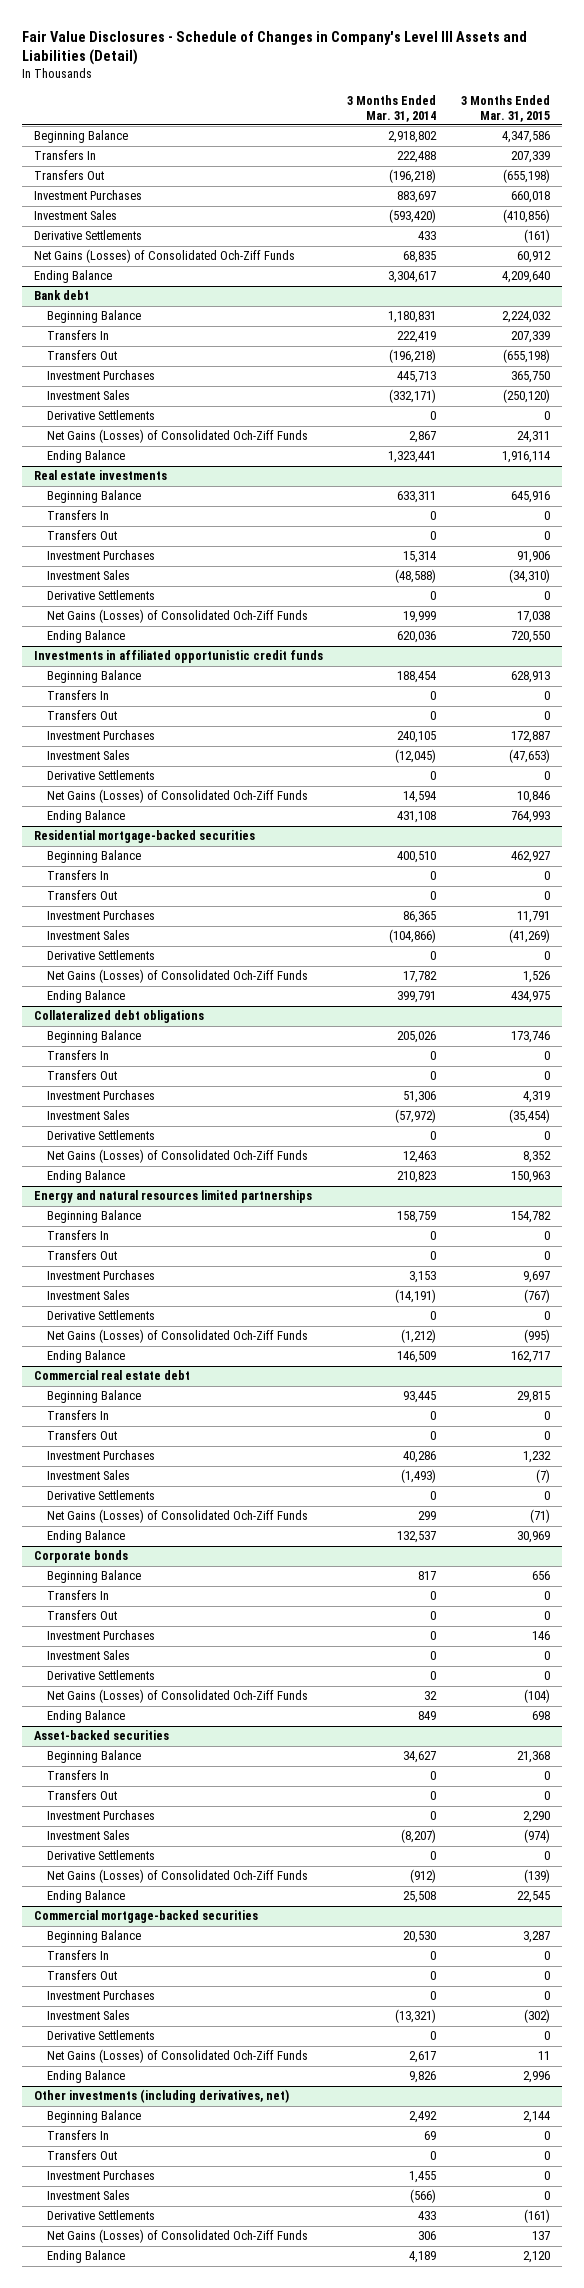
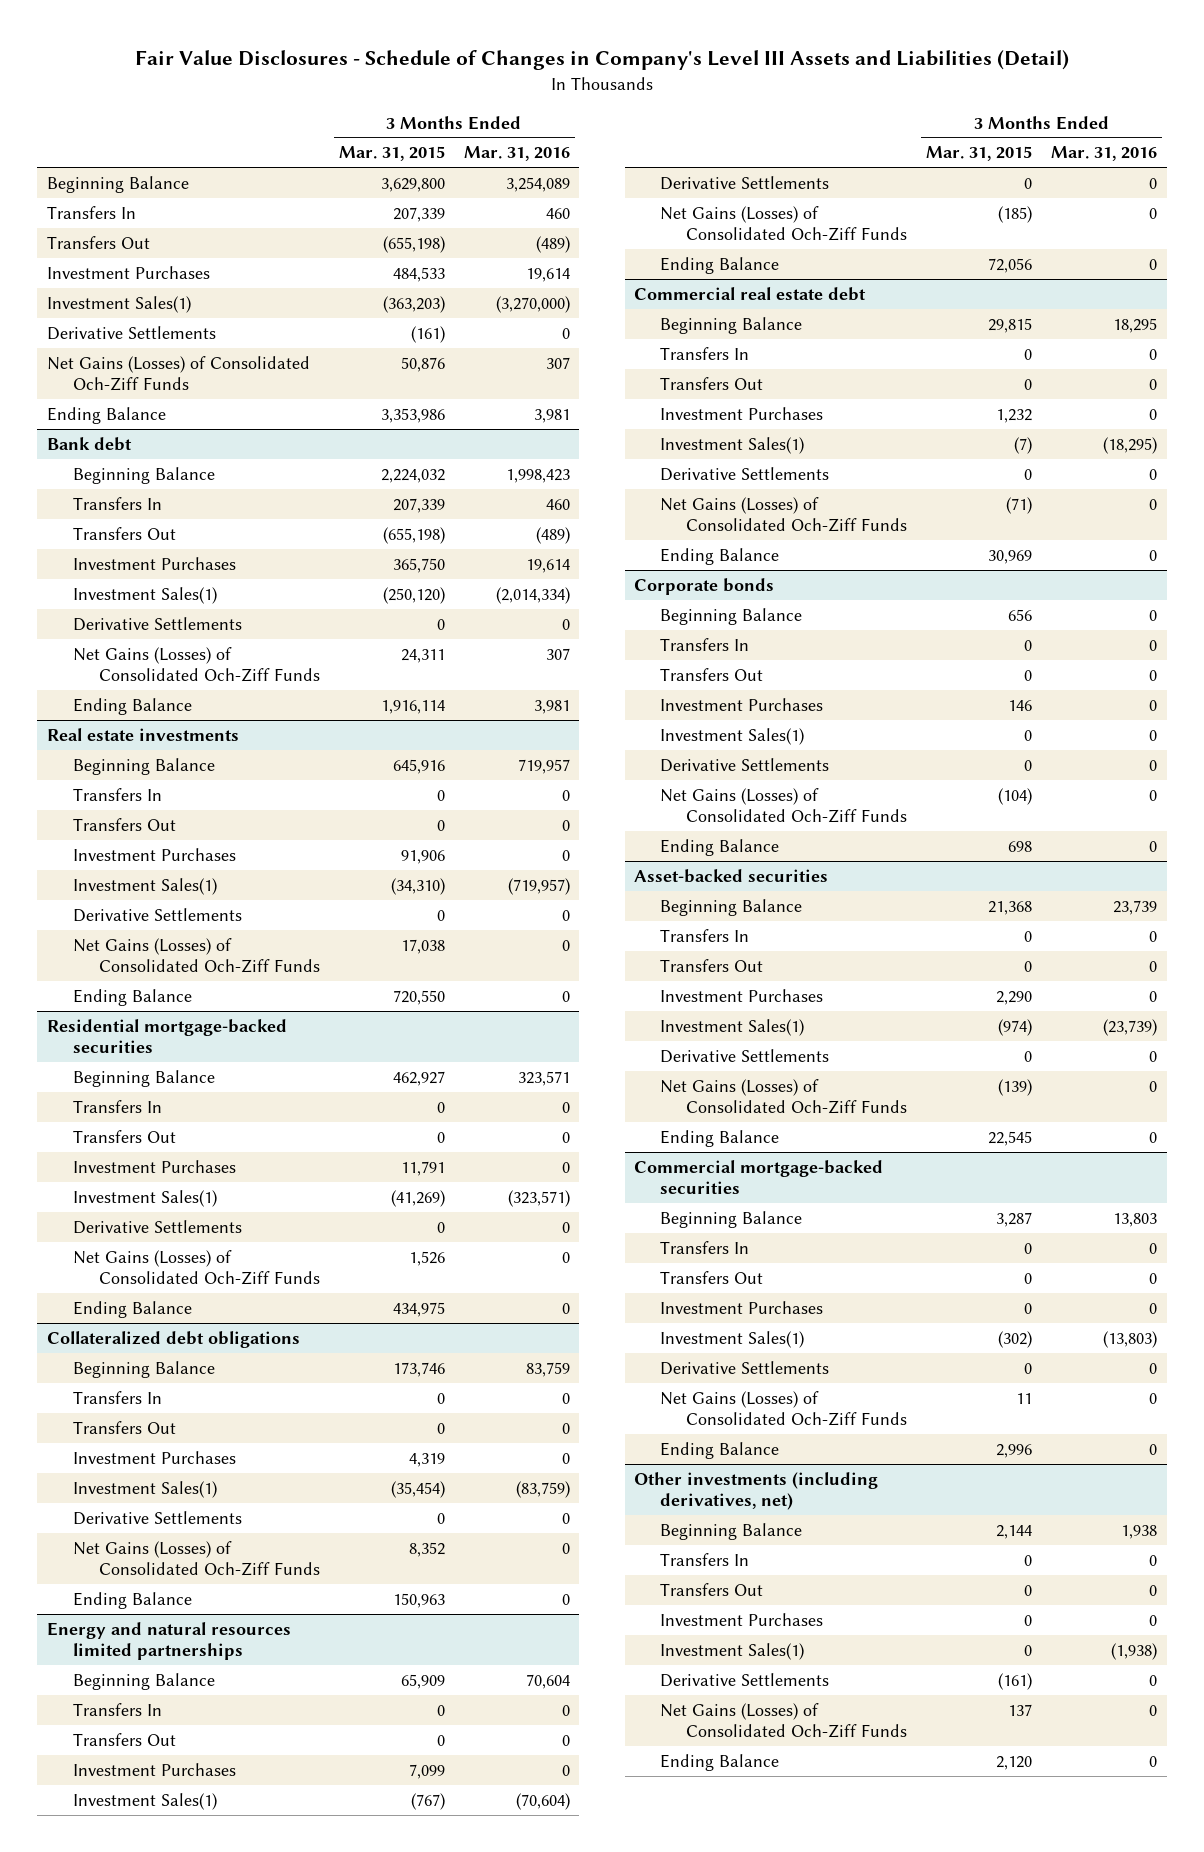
- | 3 Months Ended Mar. 31, 2014 | 3 Months Ended Mar. 31, 2015
+ | 3 Months Ended Mar. 31, 2015 | 3 Months Ended Mar. 31, 2016
- Beginning Balance | 2,918,802 | 4,347,586
+ Beginning Balance | 3,629,800 | 3,254,089
- Investment Purchases | 883,697 | 660,018
- Investment Sales | (593,420) | (410,856)
+ Investment Purchases | 484,533 | 19,614
+ Investment Sales(1) | (363,203) | (3,270,000)
- Net Gains (Losses) of Consolidated Och-Ziff Funds | 68,835 | 60,912
- Ending Balance | 3,304,617 | 4,209,640
+ Net Gains (Losses) of Consolidated Och-Ziff Funds | 50,876 | 307
+ Ending Balance | 3,353,986 | 3,981
@ Bank debt
- Investment Sales | (332,171) | (250,120)
+ Investment Sales(1) | (250,120) | (2,014,334)
@ Real estate investments
- Investment Sales | (48,588) | (34,310)
+ Investment Sales(1) | (34,310) | (719,957)
- Investments in affiliated opportunistic credit funds
- Beginning Balance | 188,454 | 628,913
- Transfers In | 0 | 0
- Transfers Out | 0 | 0
- Investment Purchases | 240,105 | 172,887
- Investment Sales | (12,045) | (47,653)
- Derivative Settlements | 0 | 0
- Net Gains (Losses) of Consolidated Och-Ziff Funds | 14,594 | 10,846
- Ending Balance | 431,108 | 764,993
@ Residential mortgage-backed securities
- Investment Sales | (104,866) | (41,269)
+ Investment Sales(1) | (41,269) | (323,571)
@ Collateralized debt obligations
- Investment Sales | (57,972) | (35,454)
+ Investment Sales(1) | (35,454) | (83,759)
@ Energy and natural resources limited partnerships
- Beginning Balance | 158,759 | 154,782
+ Beginning Balance | 65,909 | 70,604
- Investment Purchases | 3,153 | 9,697
- Investment Sales | (14,191) | (767)
+ Investment Purchases | 7,099 | 0
+ Investment Sales(1) | (767) | (70,604)
- Net Gains (Losses) of Consolidated Och-Ziff Funds | (1,212) | (995)
- Ending Balance | 146,509 | 162,717
+ Net Gains (Losses) of Consolidated Och-Ziff Funds | (185) | 0
+ Ending Balance | 72,056 | 0
@ Commercial real estate debt
- Investment Sales | (1,493) | (7)
+ Investment Sales(1) | (7) | (18,295)
@ Corporate bonds
- Investment Sales | 0 | 0
+ Investment Sales(1) | 0 | 0
@ Asset-backed securities
- Investment Sales | (8,207) | (974)
+ Investment Sales(1) | (974) | (23,739)
@ Commercial mortgage-backed securities
- Investment Sales | (13,321) | (302)
+ Investment Sales(1) | (302) | (13,803)
@ Other investments (including derivatives, net)
- Investment Sales | (566) | 0
+ Investment Sales(1) | 0 | (1,938)

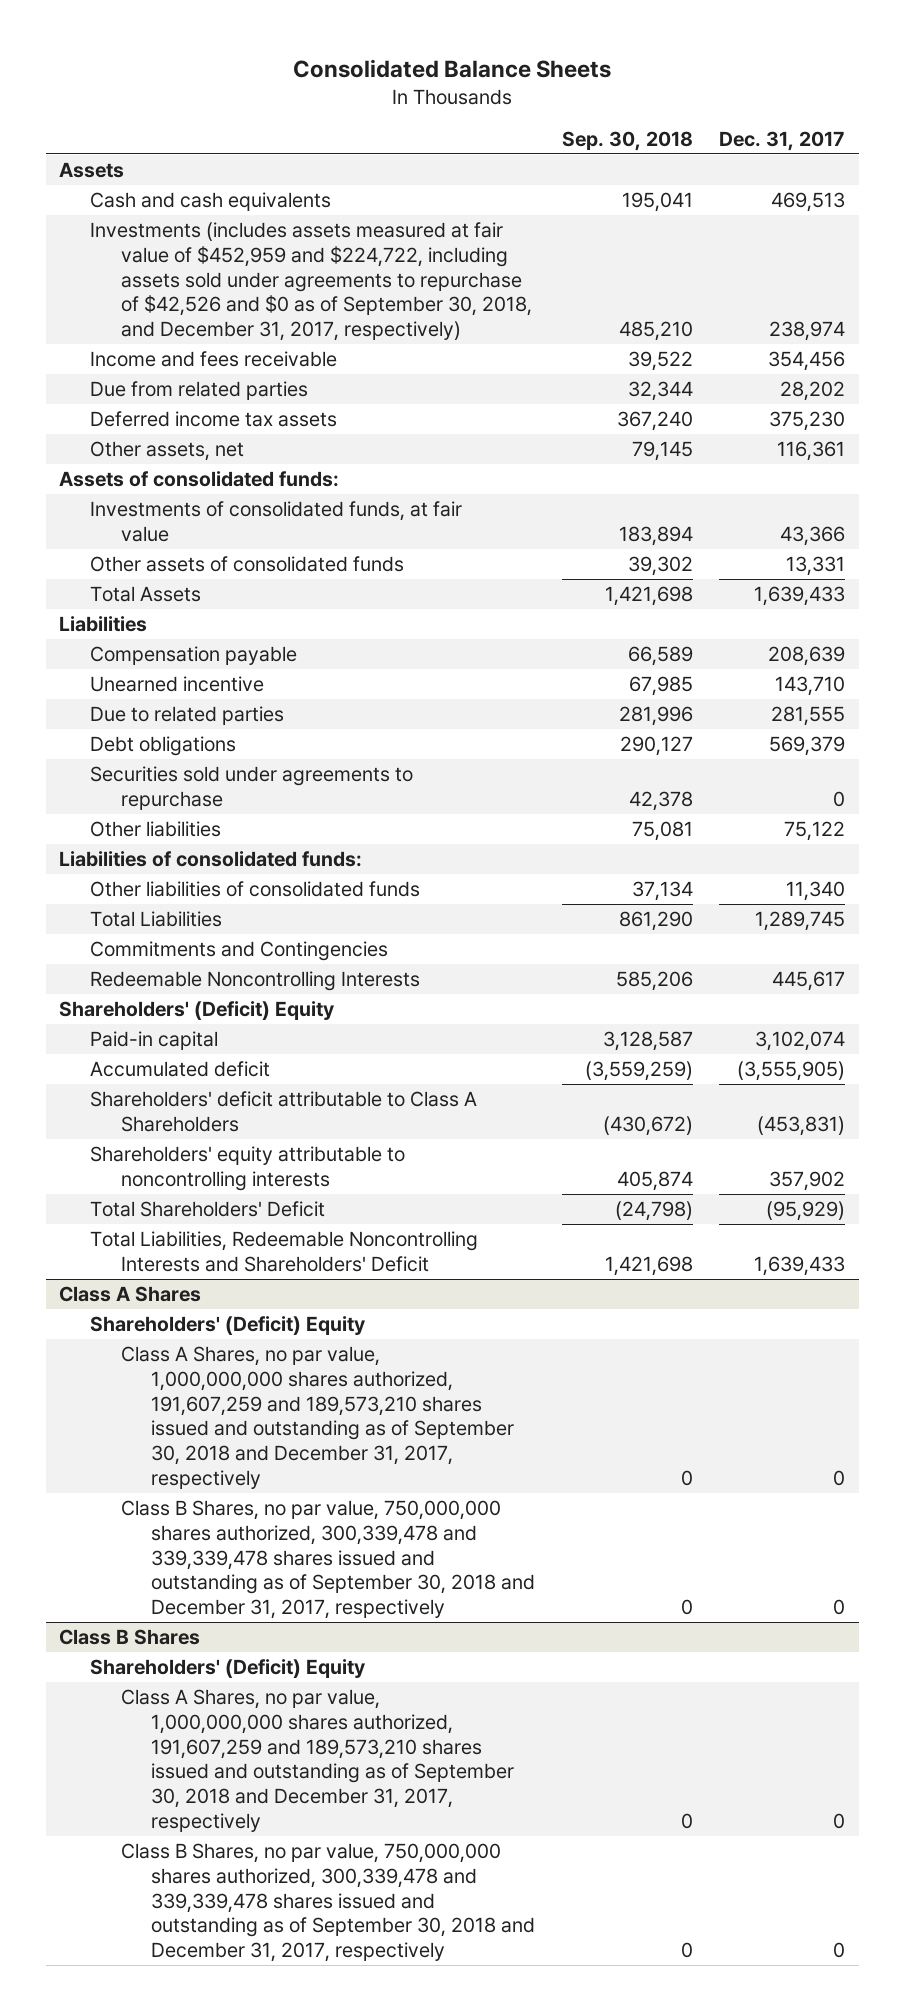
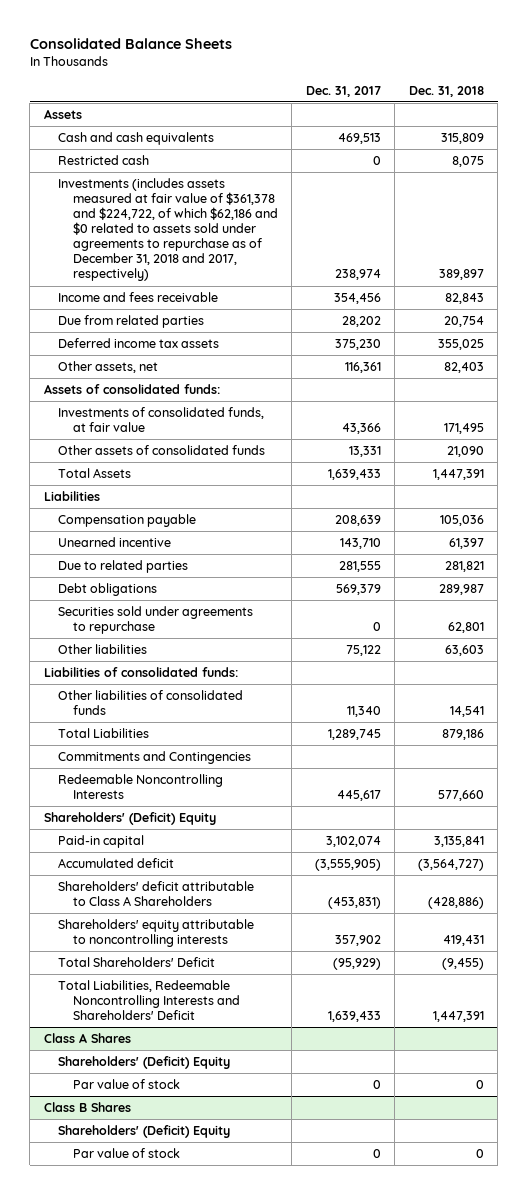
- | Sep. 30, 2018 | Dec. 31, 2017
+ | Dec. 31, 2017 | Dec. 31, 2018
- Investments (includes assets measured at fair value of $452,959 and $224,722, including assets sold under agreements to repurchase of $42,526 and $0 as of September 30, 2018, and December 31, 2017, respectively) | 485,210 | 238,974
+ Restricted cash | 0 | 8,075
+ Investments (includes assets measured at fair value of $361,378 and $224,722, of which $62,186 and $0 related to assets sold under agreements to repurchase as of December 31, 2018 and 2017, respectively) | 238,974 | 389,897
@ Class A Shares
- Class A Shares, no par value, 1,000,000,000 shares authorized, 191,607,259 and 189,573,210 shares issued and outstanding as of September 30, 2018 and December 31, 2017, respectively | 0 | 0
- Class B Shares, no par value, 750,000,000 shares authorized, 300,339,478 and 339,339,478 shares issued and outstanding as of September 30, 2018 and December 31, 2017, respectively | 0 | 0
+ Par value of stock | 0 | 0
@ Class B Shares
- Class A Shares, no par value, 1,000,000,000 shares authorized, 191,607,259 and 189,573,210 shares issued and outstanding as of September 30, 2018 and December 31, 2017, respectively | 0 | 0
- Class B Shares, no par value, 750,000,000 shares authorized, 300,339,478 and 339,339,478 shares issued and outstanding as of September 30, 2018 and December 31, 2017, respectively | 0 | 0
+ Par value of stock | 0 | 0

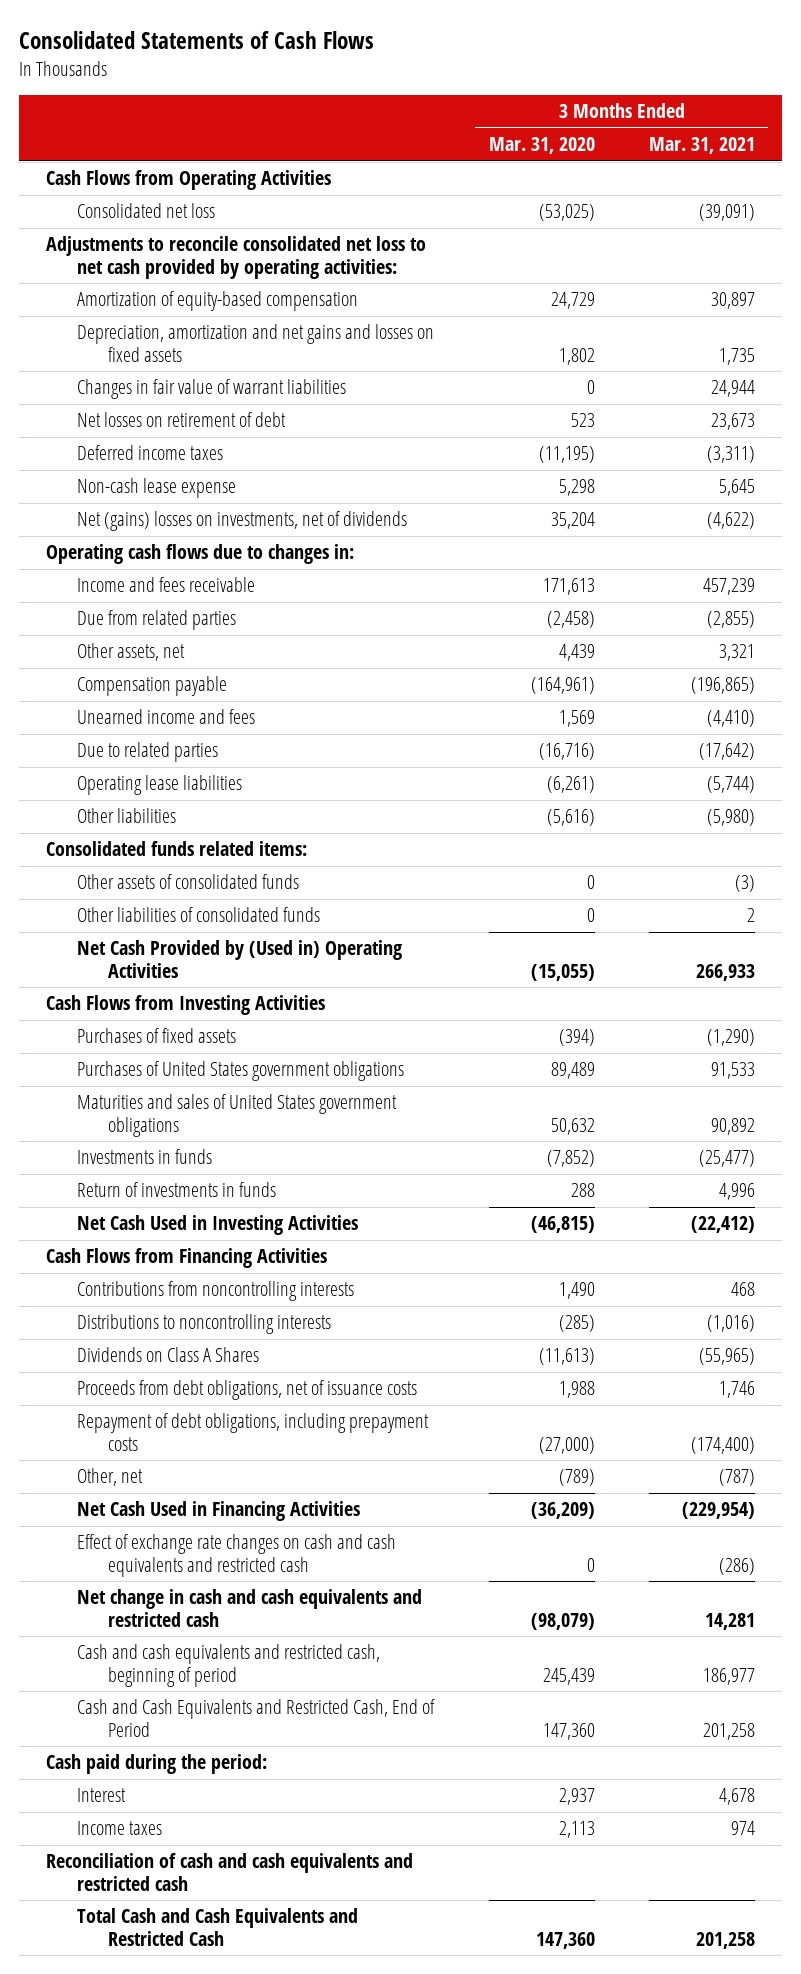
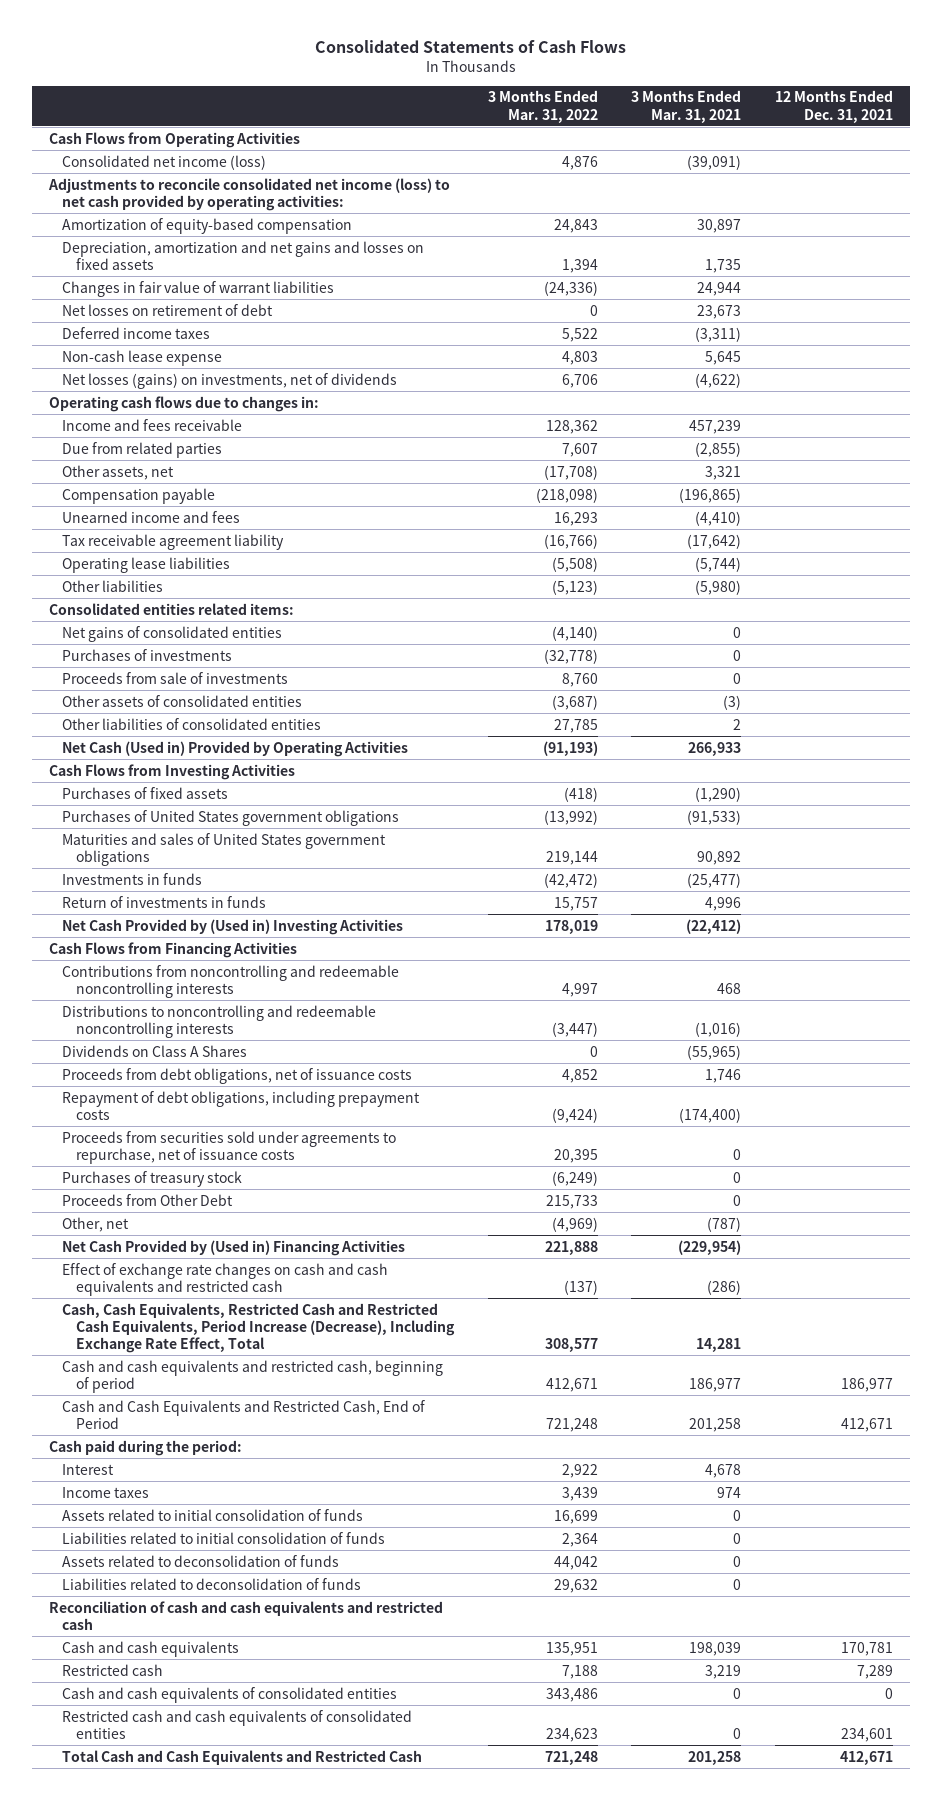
- | 3 Months Ended Mar. 31, 2020 | 3 Months Ended Mar. 31, 2021
+ | 3 Months Ended Mar. 31, 2022 | 3 Months Ended Mar. 31, 2021 | 12 Months Ended Dec. 31, 2021
- Consolidated net loss | (53,025) | (39,091)
- Adjustments to reconcile consolidated net loss to net cash provided by operating activities:
+ Consolidated net income (loss) | 4,876 | (39,091) |
+ Adjustments to reconcile consolidated net income (loss) to net cash provided by operating activities:
- Net (gains) losses on investments, net of dividends | 35,204 | (4,622)
+ Net losses (gains) on investments, net of dividends | 6,706 | (4,622) |
- Due to related parties | (16,716) | (17,642)
+ Tax receivable agreement liability | (16,766) | (17,642) |
- Consolidated funds related items:
- Other assets of consolidated funds | 0 | (3)
- Other liabilities of consolidated funds | 0 | 2
- Net Cash Provided by (Used in) Operating Activities | (15,055) | 266,933
+ Consolidated entities related items:
+ Net gains of consolidated entities | (4,140) | 0 |
+ Purchases of investments | (32,778) | 0 |
+ Proceeds from sale of investments | 8,760 | 0 |
+ Other assets of consolidated entities | (3,687) | (3) |
+ Other liabilities of consolidated entities | 27,785 | 2 |
+ Net Cash (Used in) Provided by Operating Activities | (91,193) | 266,933 |
- Purchases of United States government obligations | 89,489 | 91,533
+ Purchases of United States government obligations | (13,992) | (91,533) |
- Net Cash Used in Investing Activities | (46,815) | (22,412)
+ Net Cash Provided by (Used in) Investing Activities | 178,019 | (22,412) |
- Contributions from noncontrolling interests | 1,490 | 468
- Distributions to noncontrolling interests | (285) | (1,016)
+ Contributions from noncontrolling and redeemable noncontrolling interests | 4,997 | 468 |
+ Distributions to noncontrolling and redeemable noncontrolling interests | (3,447) | (1,016) |
+ Proceeds from securities sold under agreements to repurchase, net of issuance costs | 20,395 | 0 |
+ Purchases of treasury stock | (6,249) | 0 |
+ Proceeds from Other Debt | 215,733 | 0 |
- Net Cash Used in Financing Activities | (36,209) | (229,954)
+ Net Cash Provided by (Used in) Financing Activities | 221,888 | (229,954) |
- Net change in cash and cash equivalents and restricted cash | (98,079) | 14,281
+ Cash, Cash Equivalents, Restricted Cash and Restricted Cash Equivalents, Period Increase (Decrease), Including Exchange Rate Effect, Total | 308,577 | 14,281 |
+ Assets related to initial consolidation of funds | 16,699 | 0 |
+ Liabilities related to initial consolidation of funds | 2,364 | 0 |
+ Assets related to deconsolidation of funds | 44,042 | 0 |
+ Liabilities related to deconsolidation of funds | 29,632 | 0 |
+ Cash and cash equivalents | 135,951 | 198,039 | 170,781
+ Restricted cash | 7,188 | 3,219 | 7,289
+ Cash and cash equivalents of consolidated entities | 343,486 | 0 | 0
+ Restricted cash and cash equivalents of consolidated entities | 234,623 | 0 | 234,601

